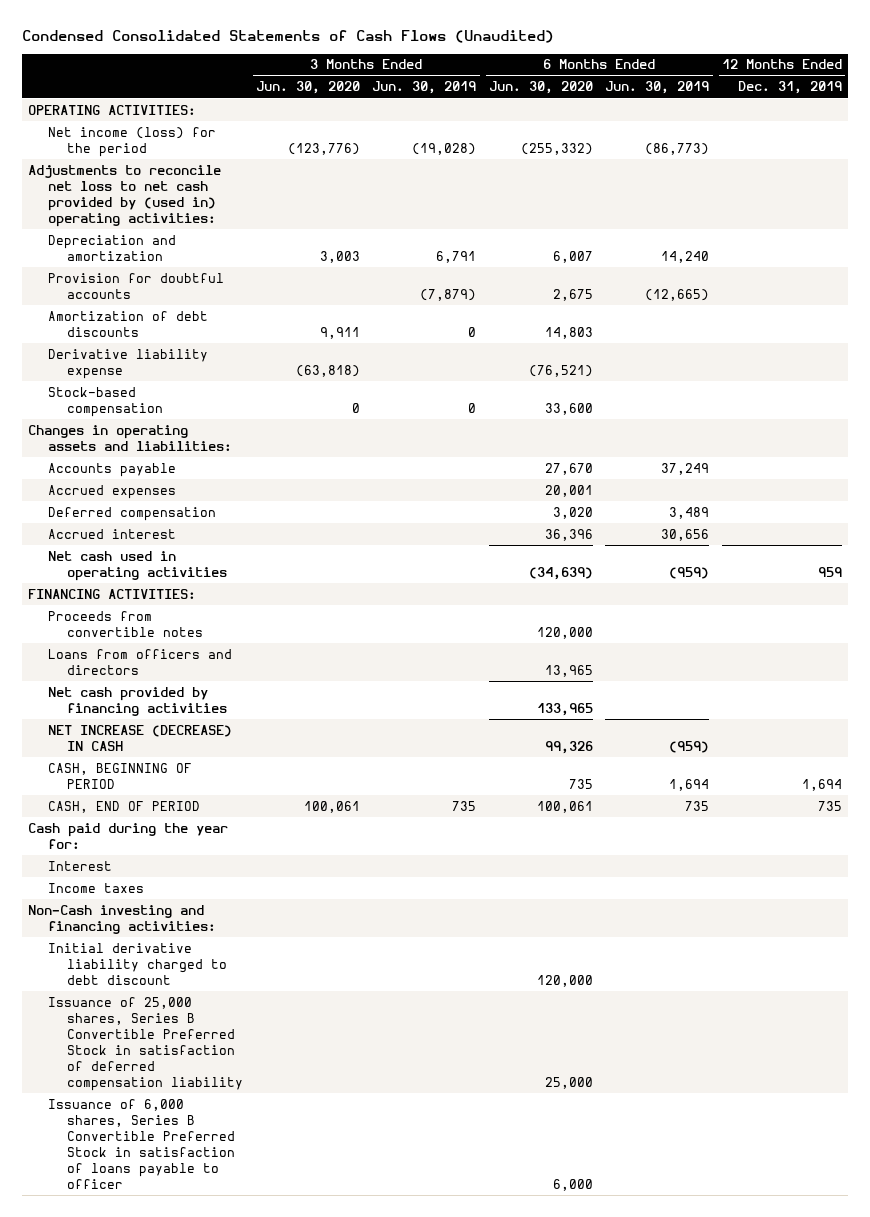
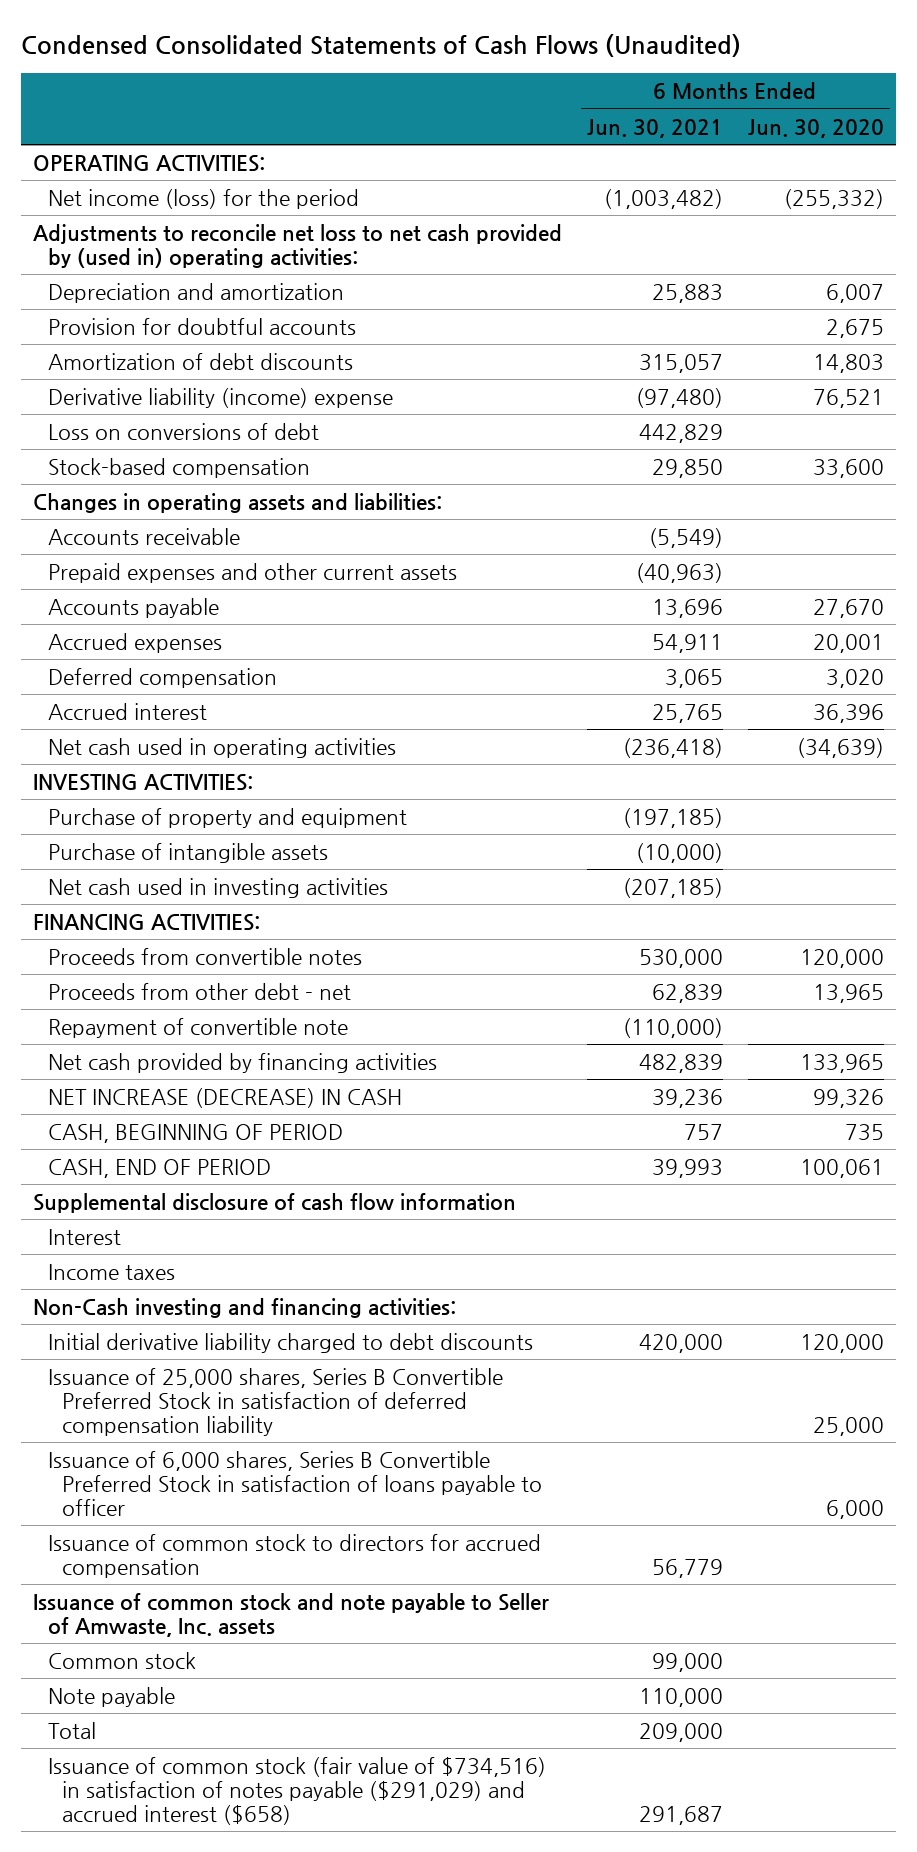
- | 3 Months Ended Jun. 30, 2020 | 3 Months Ended Jun. 30, 2019 | 6 Months Ended Jun. 30, 2020 | 6 Months Ended Jun. 30, 2019 | 12 Months Ended Dec. 31, 2019
+ | 6 Months Ended Jun. 30, 2021 | 6 Months Ended Jun. 30, 2020
- Derivative liability expense | (63,818) | | (76,521) | |
+ Derivative liability (income) expense | (97,480) | 76,521
+ Loss on conversions of debt | 442,829 |
+ Accounts receivable | (5,549) |
+ Prepaid expenses and other current assets | (40,963) |
+ INVESTING ACTIVITIES:
+ Purchase of property and equipment | (197,185) |
+ Purchase of intangible assets | (10,000) |
+ Net cash used in investing activities | (207,185) |
- Loans from officers and directors | | | 13,965 | |
+ Proceeds from other debt - net | 62,839 | 13,965
+ Repayment of convertible note | (110,000) |
- Cash paid during the year for:
+ Supplemental disclosure of cash flow information
- Initial derivative liability charged to debt discount | | | 120,000 | |
+ Initial derivative liability charged to debt discounts | 420,000 | 120,000
+ Issuance of common stock to directors for accrued compensation | 56,779 |
+ Issuance of common stock and note payable to Seller of Amwaste, Inc. assets
+ Common stock | 99,000 |
+ Note payable | 110,000 |
+ Total | 209,000 |
+ Issuance of common stock (fair value of $734,516) in satisfaction of notes payable ($291,029) and accrued interest ($658) | 291,687 |

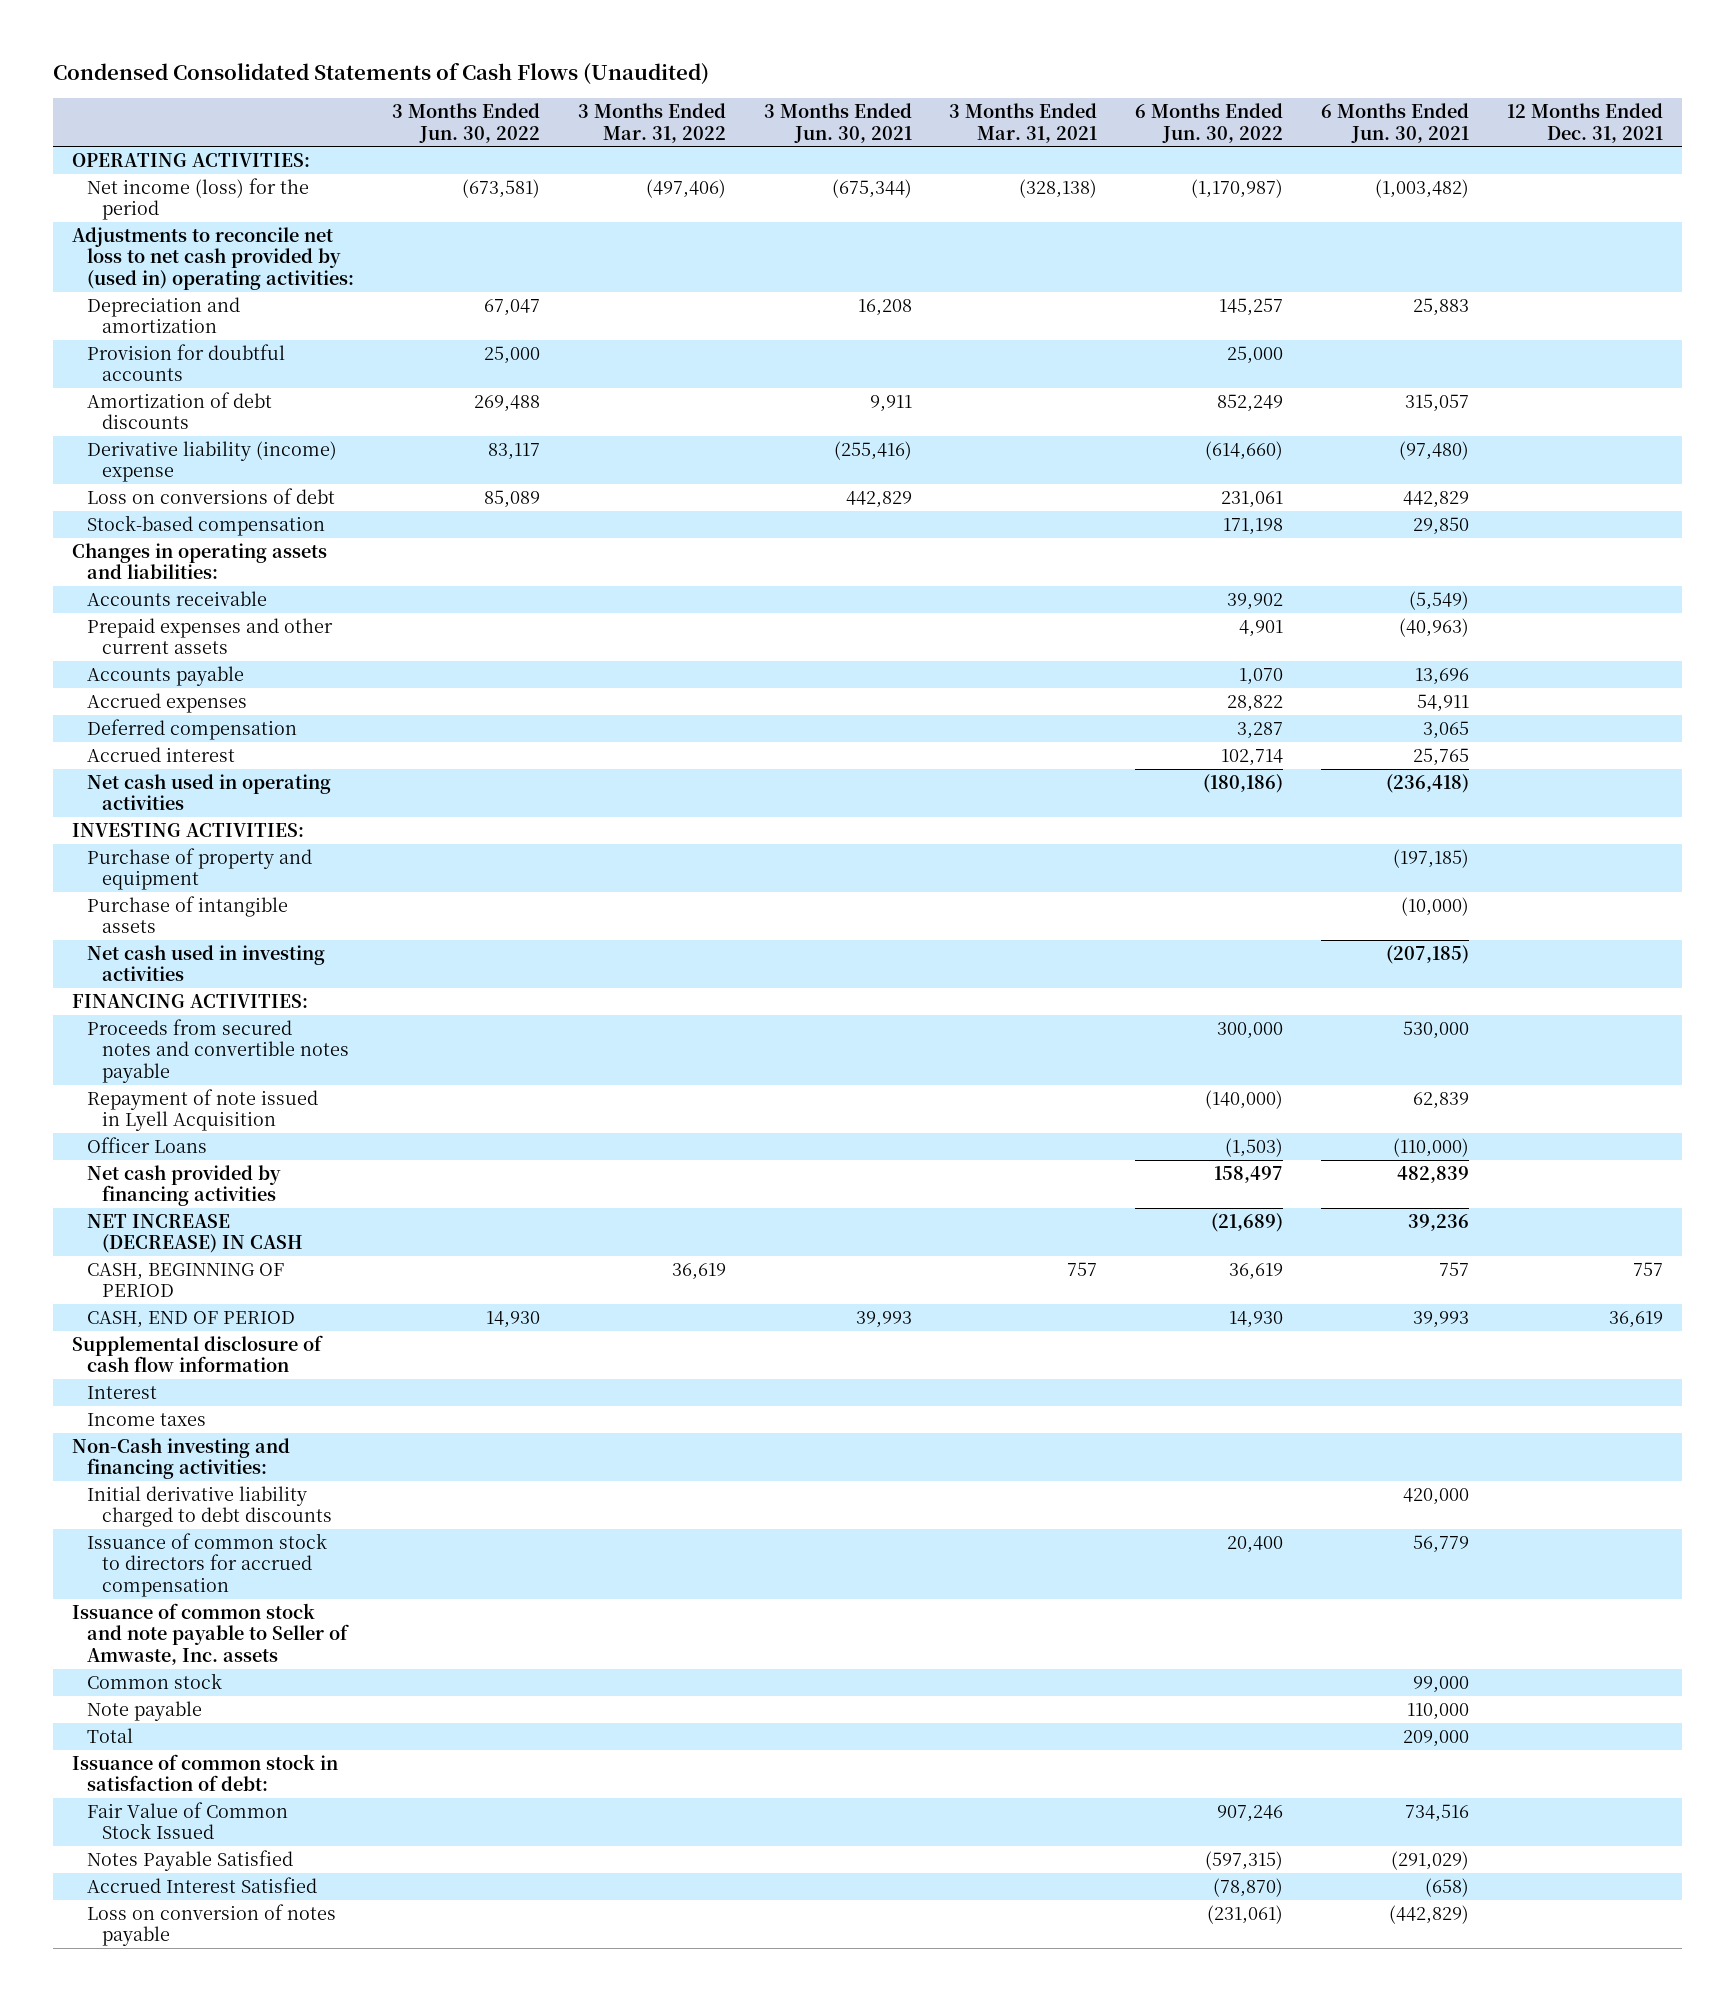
- | 6 Months Ended Jun. 30, 2021 | 6 Months Ended Jun. 30, 2020
+ | 3 Months Ended Jun. 30, 2022 | 3 Months Ended Mar. 31, 2022 | 3 Months Ended Jun. 30, 2021 | 3 Months Ended Mar. 31, 2021 | 6 Months Ended Jun. 30, 2022 | 6 Months Ended Jun. 30, 2021 | 12 Months Ended Dec. 31, 2021
- Proceeds from convertible notes | 530,000 | 120,000
- Proceeds from other debt - net | 62,839 | 13,965
- Repayment of convertible note | (110,000) |
+ Proceeds from secured notes and convertible notes payable | | | | | 300,000 | 530,000 |
+ Repayment of note issued in Lyell Acquisition | | | | | (140,000) | 62,839 |
+ Officer Loans | | | | | (1,503) | (110,000) |
- Issuance of 25,000 shares, Series B Convertible Preferred Stock in satisfaction of deferred compensation liability | | 25,000
- Issuance of 6,000 shares, Series B Convertible Preferred Stock in satisfaction of loans payable to officer | | 6,000
- Issuance of common stock (fair value of $734,516) in satisfaction of notes payable ($291,029) and accrued interest ($658) | 291,687 |
+ Issuance of common stock in satisfaction of debt:
+ Fair Value of Common Stock Issued | | | | | 907,246 | 734,516 |
+ Notes Payable Satisfied | | | | | (597,315) | (291,029) |
+ Accrued Interest Satisfied | | | | | (78,870) | (658) |
+ Loss on conversion of notes payable | | | | | (231,061) | (442,829) |

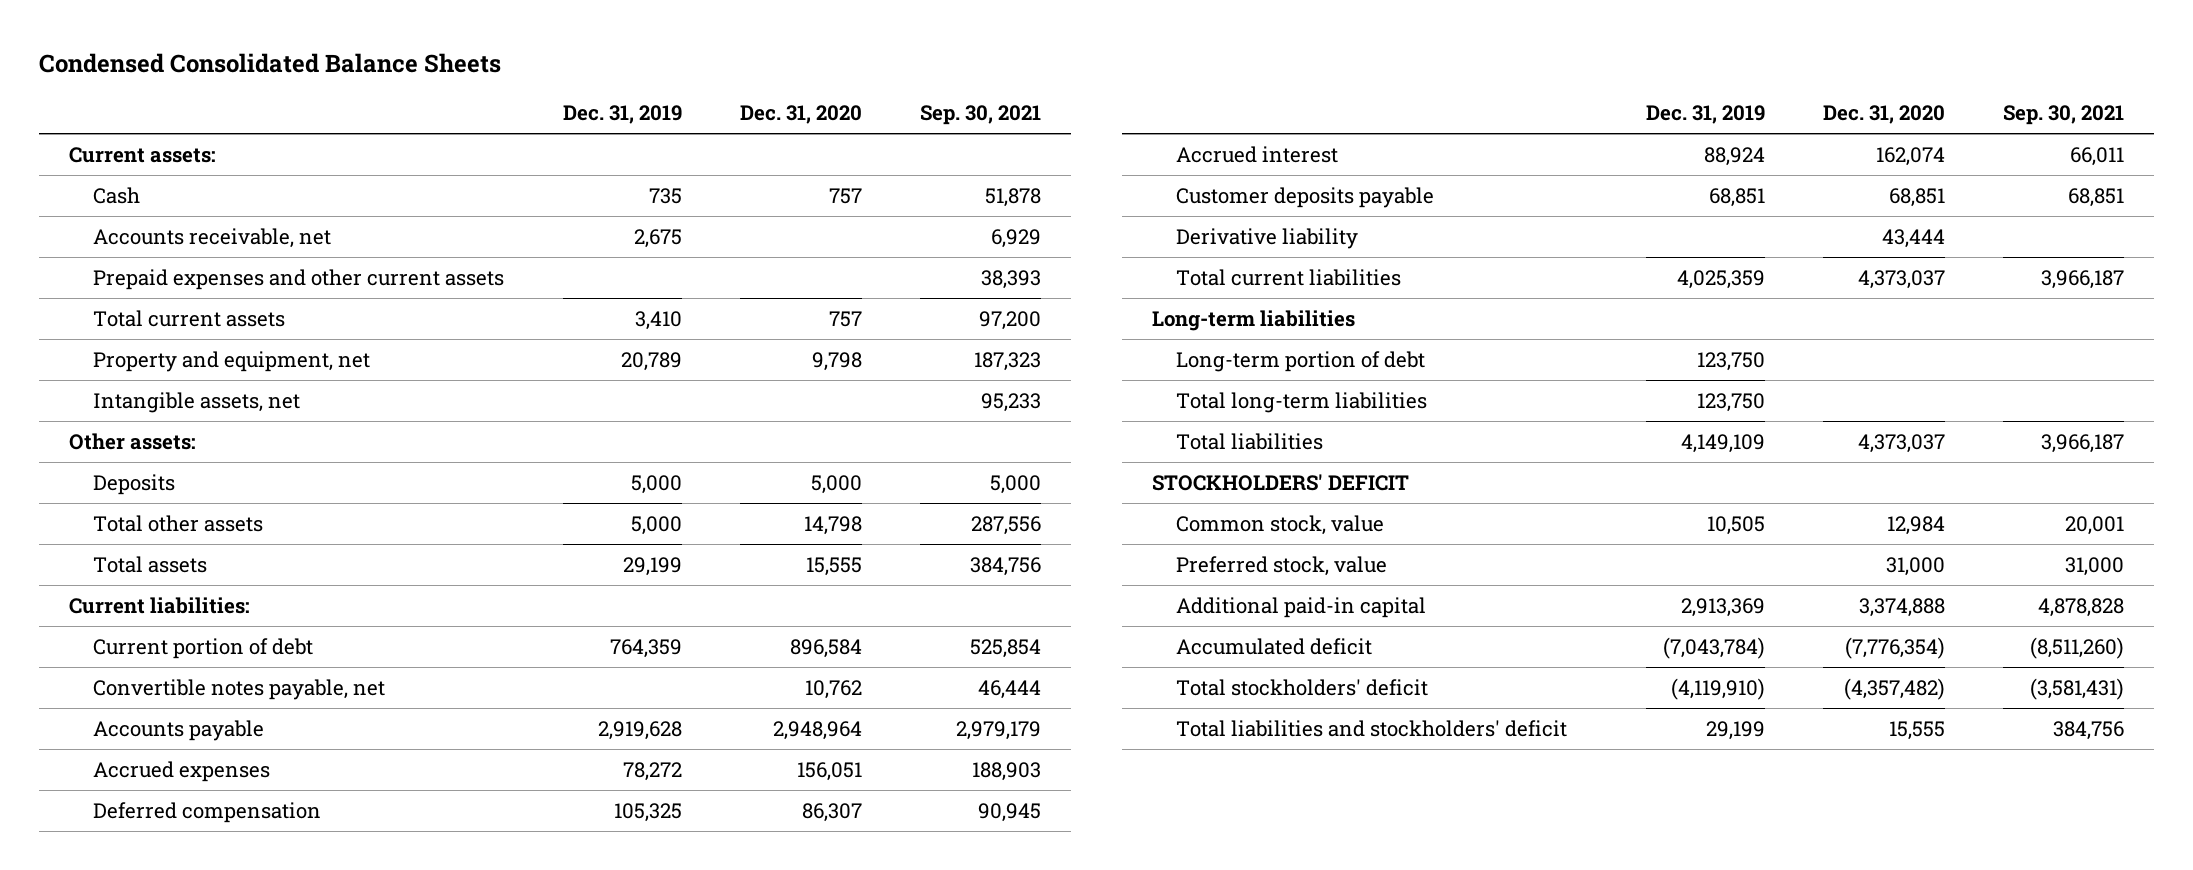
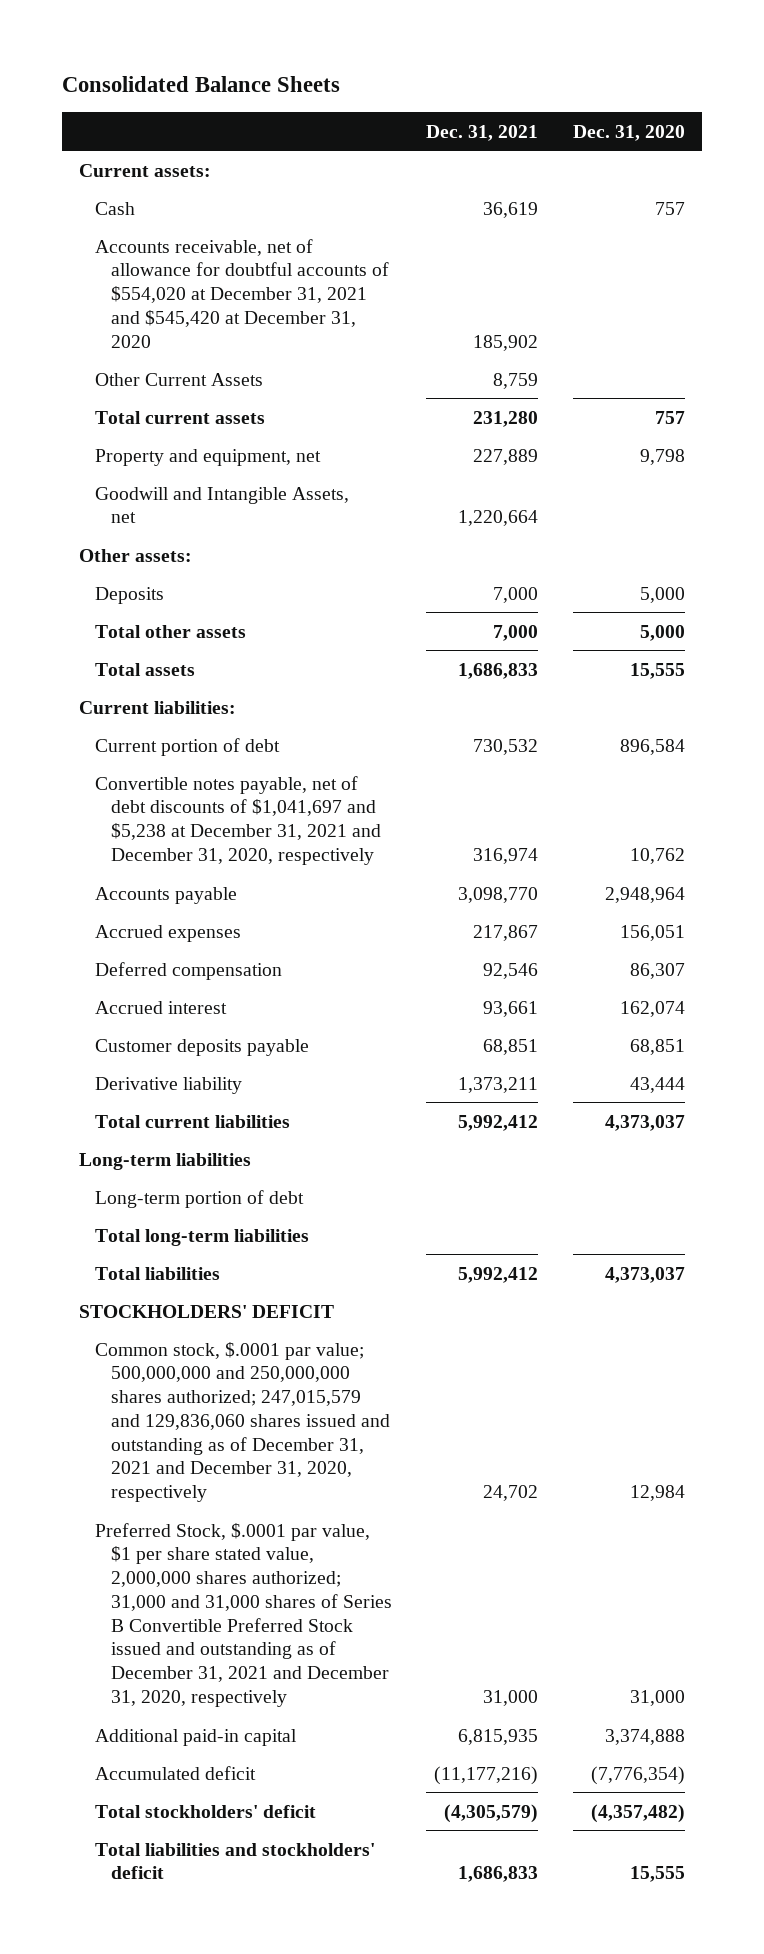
- Condensed Consolidated Balance Sheets
+ Consolidated Balance Sheets
- | Dec. 31, 2019 | Dec. 31, 2020 | Sep. 30, 2021
+ | Dec. 31, 2021 | Dec. 31, 2020
- Accounts receivable, net | 2,675 | | 6,929
- Prepaid expenses and other current assets | | | 38,393
+ Accounts receivable, net of allowance for doubtful accounts of $554,020 at December 31, 2021 and $545,420 at December 31, 2020 | 185,902 |
+ Other Current Assets | 8,759 |
- Intangible assets, net | | | 95,233
+ Goodwill and Intangible Assets, net | 1,220,664 |
- Total other assets | 5,000 | 14,798 | 287,556
+ Total other assets | 7,000 | 5,000
- Convertible notes payable, net | | 10,762 | 46,444
+ Convertible notes payable, net of debt discounts of $1,041,697 and $5,238 at December 31, 2021 and December 31, 2020, respectively | 316,974 | 10,762
- Common stock, value | 10,505 | 12,984 | 20,001
- Preferred stock, value | | 31,000 | 31,000
+ Common stock, $.0001 par value; 500,000,000 and 250,000,000 shares authorized; 247,015,579 and 129,836,060 shares issued and outstanding as of December 31, 2021 and December 31, 2020, respectively | 24,702 | 12,984
+ Preferred Stock, $.0001 par value, $1 per share stated value, 2,000,000 shares authorized; 31,000 and 31,000 shares of Series B Convertible Preferred Stock issued and outstanding as of December 31, 2021 and December 31, 2020, respectively | 31,000 | 31,000

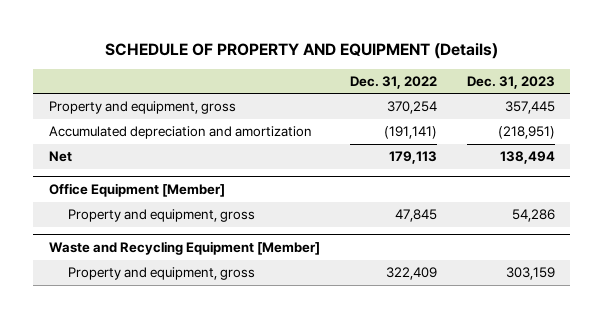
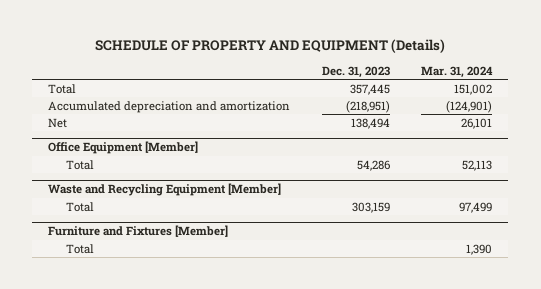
- | Dec. 31, 2022 | Dec. 31, 2023
+ | Dec. 31, 2023 | Mar. 31, 2024
- Property and equipment, gross | 370,254 | 357,445
+ Total | 357,445 | 151,002
@ Office Equipment [Member]
- Property and equipment, gross | 47,845 | 54,286
+ Total | 54,286 | 52,113
@ Waste and Recycling Equipment [Member]
- Property and equipment, gross | 322,409 | 303,159
+ Total | 303,159 | 97,499
+ Furniture and Fixtures [Member]
+ Total | | 1,390

